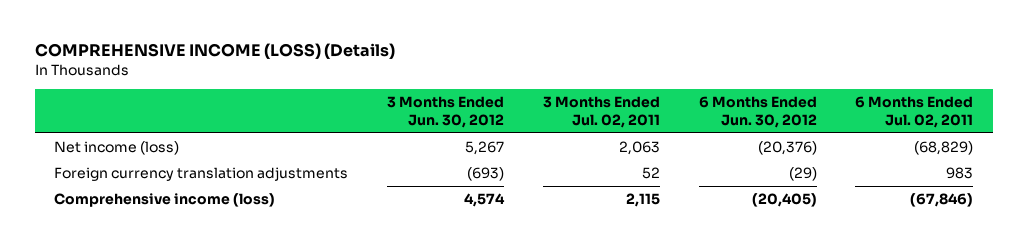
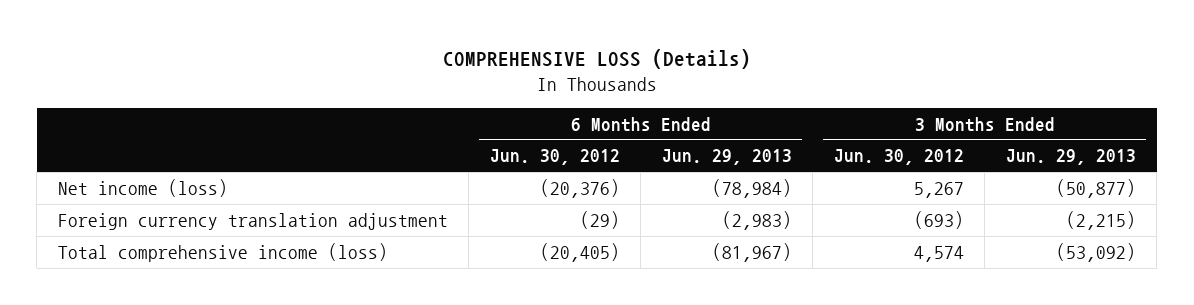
- COMPREHENSIVE INCOME (LOSS) (Details)
+ COMPREHENSIVE LOSS (Details)
- | 3 Months Ended Jun. 30, 2012 | 3 Months Ended Jul. 02, 2011 | 6 Months Ended Jun. 30, 2012 | 6 Months Ended Jul. 02, 2011
+ | 6 Months Ended Jun. 30, 2012 | 6 Months Ended Jun. 29, 2013 | 3 Months Ended Jun. 30, 2012 | 3 Months Ended Jun. 29, 2013
- Foreign currency translation adjustments | (693) | 52 | (29) | 983
- Comprehensive income (loss) | 4,574 | 2,115 | (20,405) | (67,846)
+ Foreign currency translation adjustment | (29) | (2,983) | (693) | (2,215)
+ Total comprehensive income (loss) | (20,405) | (81,967) | 4,574 | (53,092)

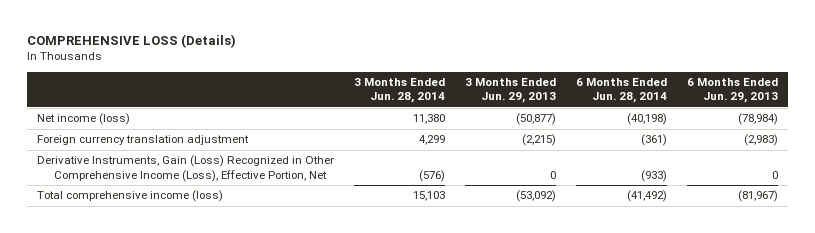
- | 6 Months Ended Jun. 30, 2012 | 6 Months Ended Jun. 29, 2013 | 3 Months Ended Jun. 30, 2012 | 3 Months Ended Jun. 29, 2013
+ | 3 Months Ended Jun. 28, 2014 | 3 Months Ended Jun. 29, 2013 | 6 Months Ended Jun. 28, 2014 | 6 Months Ended Jun. 29, 2013
+ Derivative Instruments, Gain (Loss) Recognized in Other Comprehensive Income (Loss), Effective Portion, Net | (576) | 0 | (933) | 0

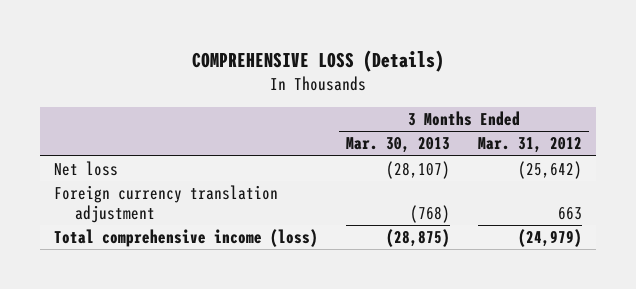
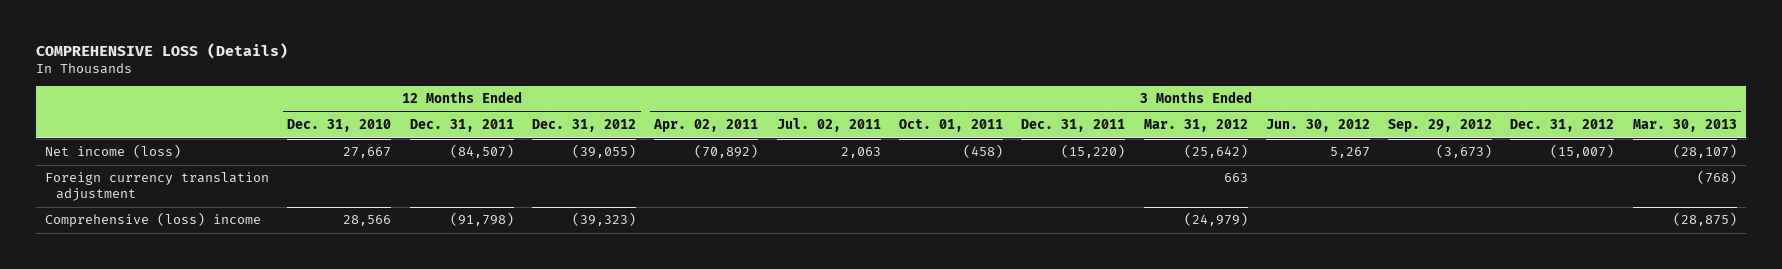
- | 3 Months Ended Mar. 30, 2013 | 3 Months Ended Mar. 31, 2012
+ | 12 Months Ended Dec. 31, 2010 | 12 Months Ended Dec. 31, 2011 | 12 Months Ended Dec. 31, 2012 | 3 Months Ended Apr. 02, 2011 | 3 Months Ended Jul. 02, 2011 | 3 Months Ended Oct. 01, 2011 | 3 Months Ended Dec. 31, 2011 | 3 Months Ended Mar. 31, 2012 | 3 Months Ended Jun. 30, 2012 | 3 Months Ended Sep. 29, 2012 | 3 Months Ended Dec. 31, 2012 | 3 Months Ended Mar. 30, 2013
- Net loss | (28,107) | (25,642)
+ Net income (loss) | 27,667 | (84,507) | (39,055) | (70,892) | 2,063 | (458) | (15,220) | (25,642) | 5,267 | (3,673) | (15,007) | (28,107)
- Total comprehensive income (loss) | (28,875) | (24,979)
+ Comprehensive (loss) income | 28,566 | (91,798) | (39,323) | | | | | (24,979) | | | | (28,875)

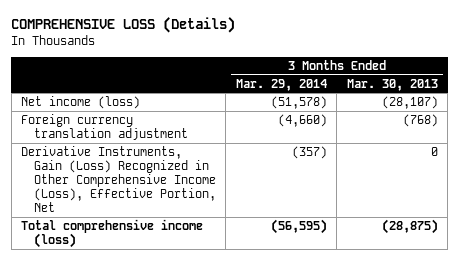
- | 12 Months Ended Dec. 31, 2010 | 12 Months Ended Dec. 31, 2011 | 12 Months Ended Dec. 31, 2012 | 3 Months Ended Apr. 02, 2011 | 3 Months Ended Jul. 02, 2011 | 3 Months Ended Oct. 01, 2011 | 3 Months Ended Dec. 31, 2011 | 3 Months Ended Mar. 31, 2012 | 3 Months Ended Jun. 30, 2012 | 3 Months Ended Sep. 29, 2012 | 3 Months Ended Dec. 31, 2012 | 3 Months Ended Mar. 30, 2013
+ | 3 Months Ended Mar. 29, 2014 | 3 Months Ended Mar. 30, 2013
- Comprehensive (loss) income | 28,566 | (91,798) | (39,323) | | | | | (24,979) | | | | (28,875)
+ Derivative Instruments, Gain (Loss) Recognized in Other Comprehensive Income (Loss), Effective Portion, Net | (357) | 0
+ Total comprehensive income (loss) | (56,595) | (28,875)

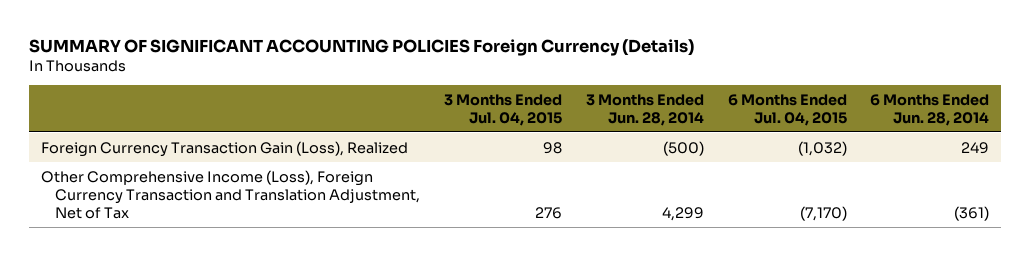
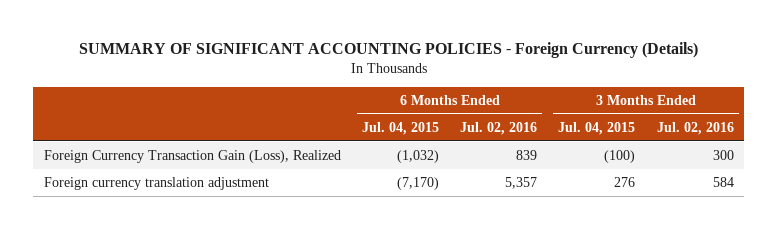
- SUMMARY OF SIGNIFICANT ACCOUNTING POLICIES Foreign Currency (Details)
+ SUMMARY OF SIGNIFICANT ACCOUNTING POLICIES - Foreign Currency (Details)
- | 3 Months Ended Jul. 04, 2015 | 3 Months Ended Jun. 28, 2014 | 6 Months Ended Jul. 04, 2015 | 6 Months Ended Jun. 28, 2014
+ | 6 Months Ended Jul. 04, 2015 | 6 Months Ended Jul. 02, 2016 | 3 Months Ended Jul. 04, 2015 | 3 Months Ended Jul. 02, 2016
- Foreign Currency Transaction Gain (Loss), Realized | 98 | (500) | (1,032) | 249
- Other Comprehensive Income (Loss), Foreign Currency Transaction and Translation Adjustment, Net of Tax | 276 | 4,299 | (7,170) | (361)
+ Foreign Currency Transaction Gain (Loss), Realized | (1,032) | 839 | (100) | 300
+ Foreign currency translation adjustment | (7,170) | 5,357 | 276 | 584

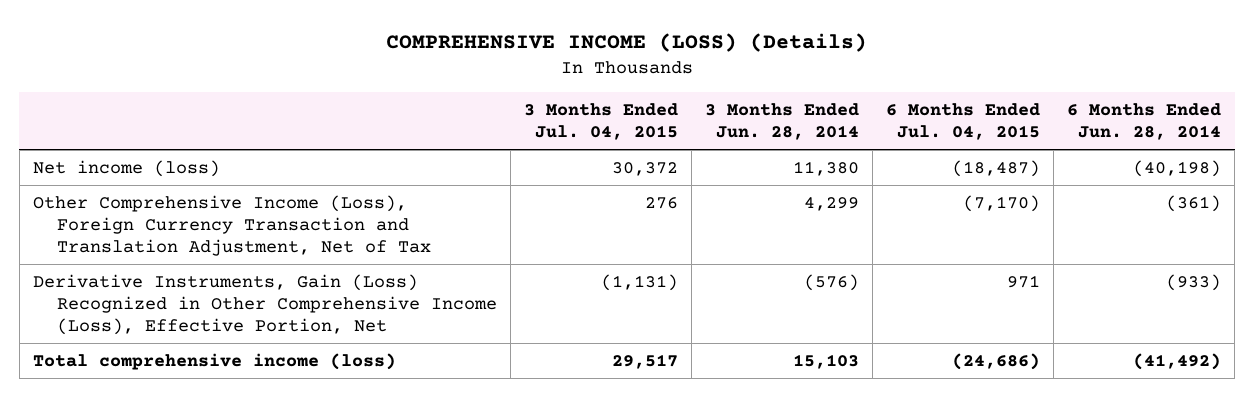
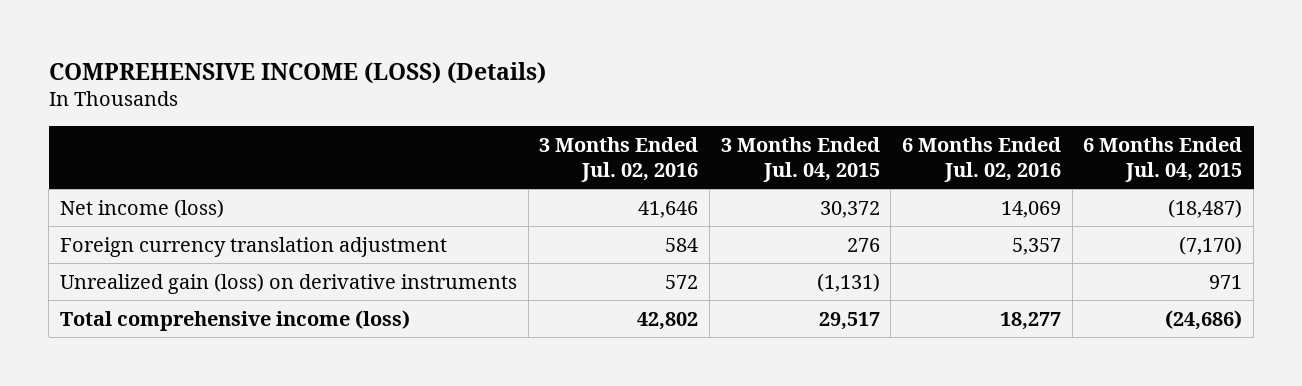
- | 3 Months Ended Jul. 04, 2015 | 3 Months Ended Jun. 28, 2014 | 6 Months Ended Jul. 04, 2015 | 6 Months Ended Jun. 28, 2014
+ | 3 Months Ended Jul. 02, 2016 | 3 Months Ended Jul. 04, 2015 | 6 Months Ended Jul. 02, 2016 | 6 Months Ended Jul. 04, 2015
- Other Comprehensive Income (Loss), Foreign Currency Transaction and Translation Adjustment, Net of Tax | 276 | 4,299 | (7,170) | (361)
- Derivative Instruments, Gain (Loss) Recognized in Other Comprehensive Income (Loss), Effective Portion, Net | (1,131) | (576) | 971 | (933)
+ Foreign currency translation adjustment | 584 | 276 | 5,357 | (7,170)
+ Unrealized gain (loss) on derivative instruments | 572 | (1,131) | | 971

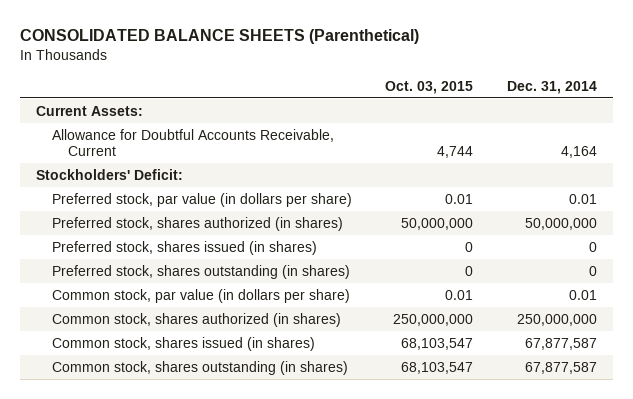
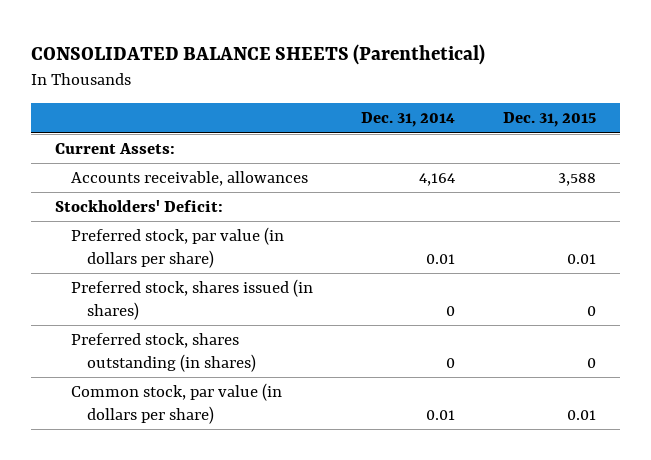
- | Oct. 03, 2015 | Dec. 31, 2014
+ | Dec. 31, 2014 | Dec. 31, 2015
- Allowance for Doubtful Accounts Receivable, Current | 4,744 | 4,164
+ Accounts receivable, allowances | 4,164 | 3,588
- Preferred stock, shares authorized (in shares) | 50,000,000 | 50,000,000
- Common stock, shares authorized (in shares) | 250,000,000 | 250,000,000
- Common stock, shares issued (in shares) | 68,103,547 | 67,877,587
- Common stock, shares outstanding (in shares) | 68,103,547 | 67,877,587

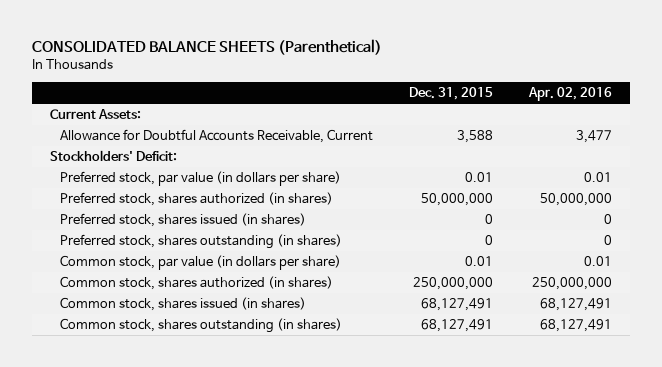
- | Dec. 31, 2014 | Dec. 31, 2015
+ | Dec. 31, 2015 | Apr. 02, 2016
- Accounts receivable, allowances | 4,164 | 3,588
+ Allowance for Doubtful Accounts Receivable, Current | 3,588 | 3,477
+ Preferred stock, shares authorized (in shares) | 50,000,000 | 50,000,000
+ Common stock, shares authorized (in shares) | 250,000,000 | 250,000,000
+ Common stock, shares issued (in shares) | 68,127,491 | 68,127,491
+ Common stock, shares outstanding (in shares) | 68,127,491 | 68,127,491

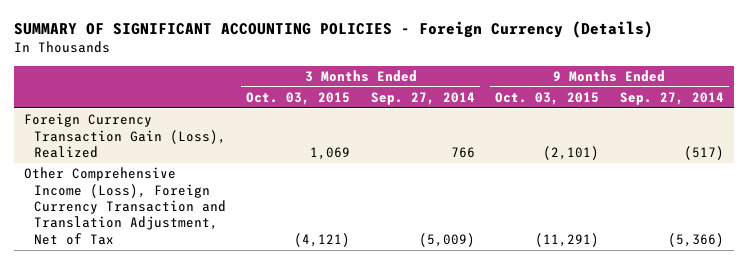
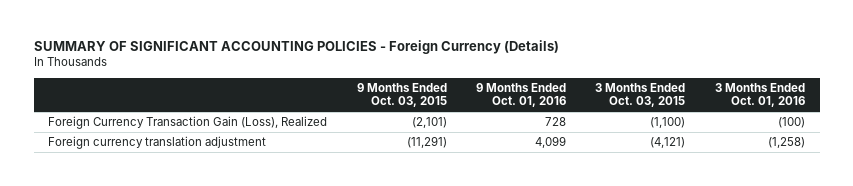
- | 3 Months Ended Oct. 03, 2015 | 3 Months Ended Sep. 27, 2014 | 9 Months Ended Oct. 03, 2015 | 9 Months Ended Sep. 27, 2014
+ | 9 Months Ended Oct. 03, 2015 | 9 Months Ended Oct. 01, 2016 | 3 Months Ended Oct. 03, 2015 | 3 Months Ended Oct. 01, 2016
- Foreign Currency Transaction Gain (Loss), Realized | 1,069 | 766 | (2,101) | (517)
- Other Comprehensive Income (Loss), Foreign Currency Transaction and Translation Adjustment, Net of Tax | (4,121) | (5,009) | (11,291) | (5,366)
+ Foreign Currency Transaction Gain (Loss), Realized | (2,101) | 728 | (1,100) | (100)
+ Foreign currency translation adjustment | (11,291) | 4,099 | (4,121) | (1,258)

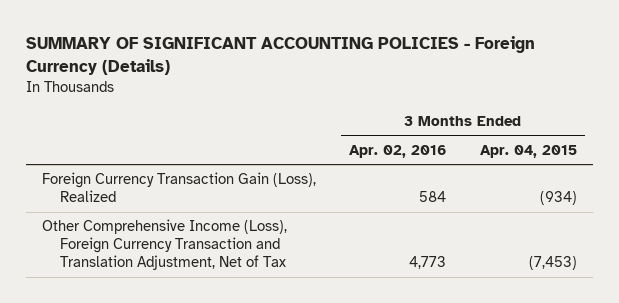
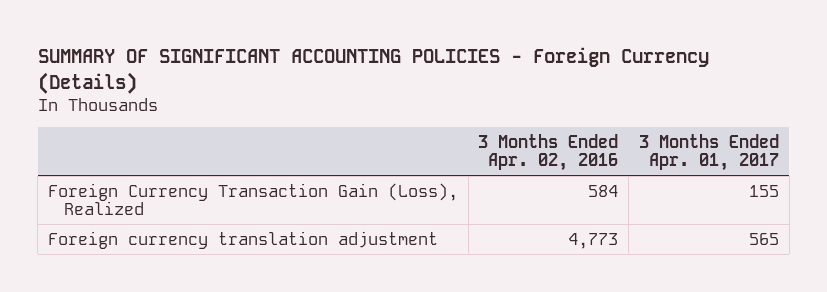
- | 3 Months Ended Apr. 02, 2016 | 3 Months Ended Apr. 04, 2015
+ | 3 Months Ended Apr. 02, 2016 | 3 Months Ended Apr. 01, 2017
- Other Comprehensive Income (Loss), Foreign Currency Transaction and Translation Adjustment, Net of Tax | 4,773 | (7,453)
+ Foreign currency translation adjustment | 4,773 | 565

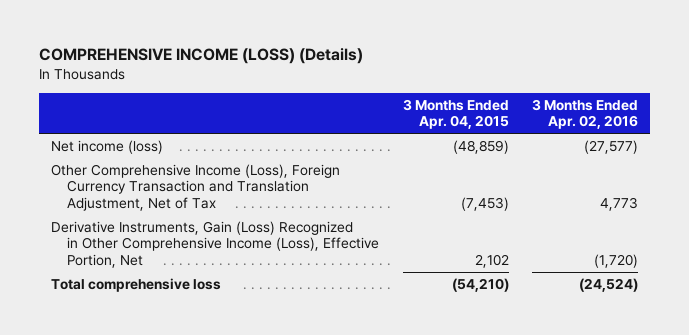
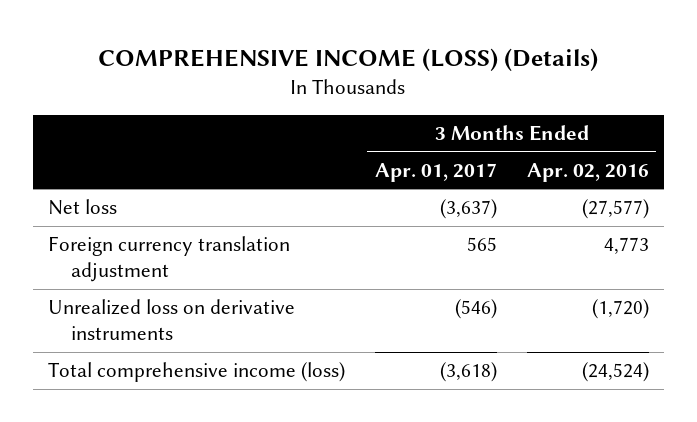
- | 3 Months Ended Apr. 04, 2015 | 3 Months Ended Apr. 02, 2016
+ | 3 Months Ended Apr. 01, 2017 | 3 Months Ended Apr. 02, 2016
- Net income (loss) | (48,859) | (27,577)
- Other Comprehensive Income (Loss), Foreign Currency Transaction and Translation Adjustment, Net of Tax | (7,453) | 4,773
- Derivative Instruments, Gain (Loss) Recognized in Other Comprehensive Income (Loss), Effective Portion, Net | 2,102 | (1,720)
- Total comprehensive loss | (54,210) | (24,524)
+ Net loss | (3,637) | (27,577)
+ Foreign currency translation adjustment | 565 | 4,773
+ Unrealized loss on derivative instruments | (546) | (1,720)
+ Total comprehensive income (loss) | (3,618) | (24,524)

